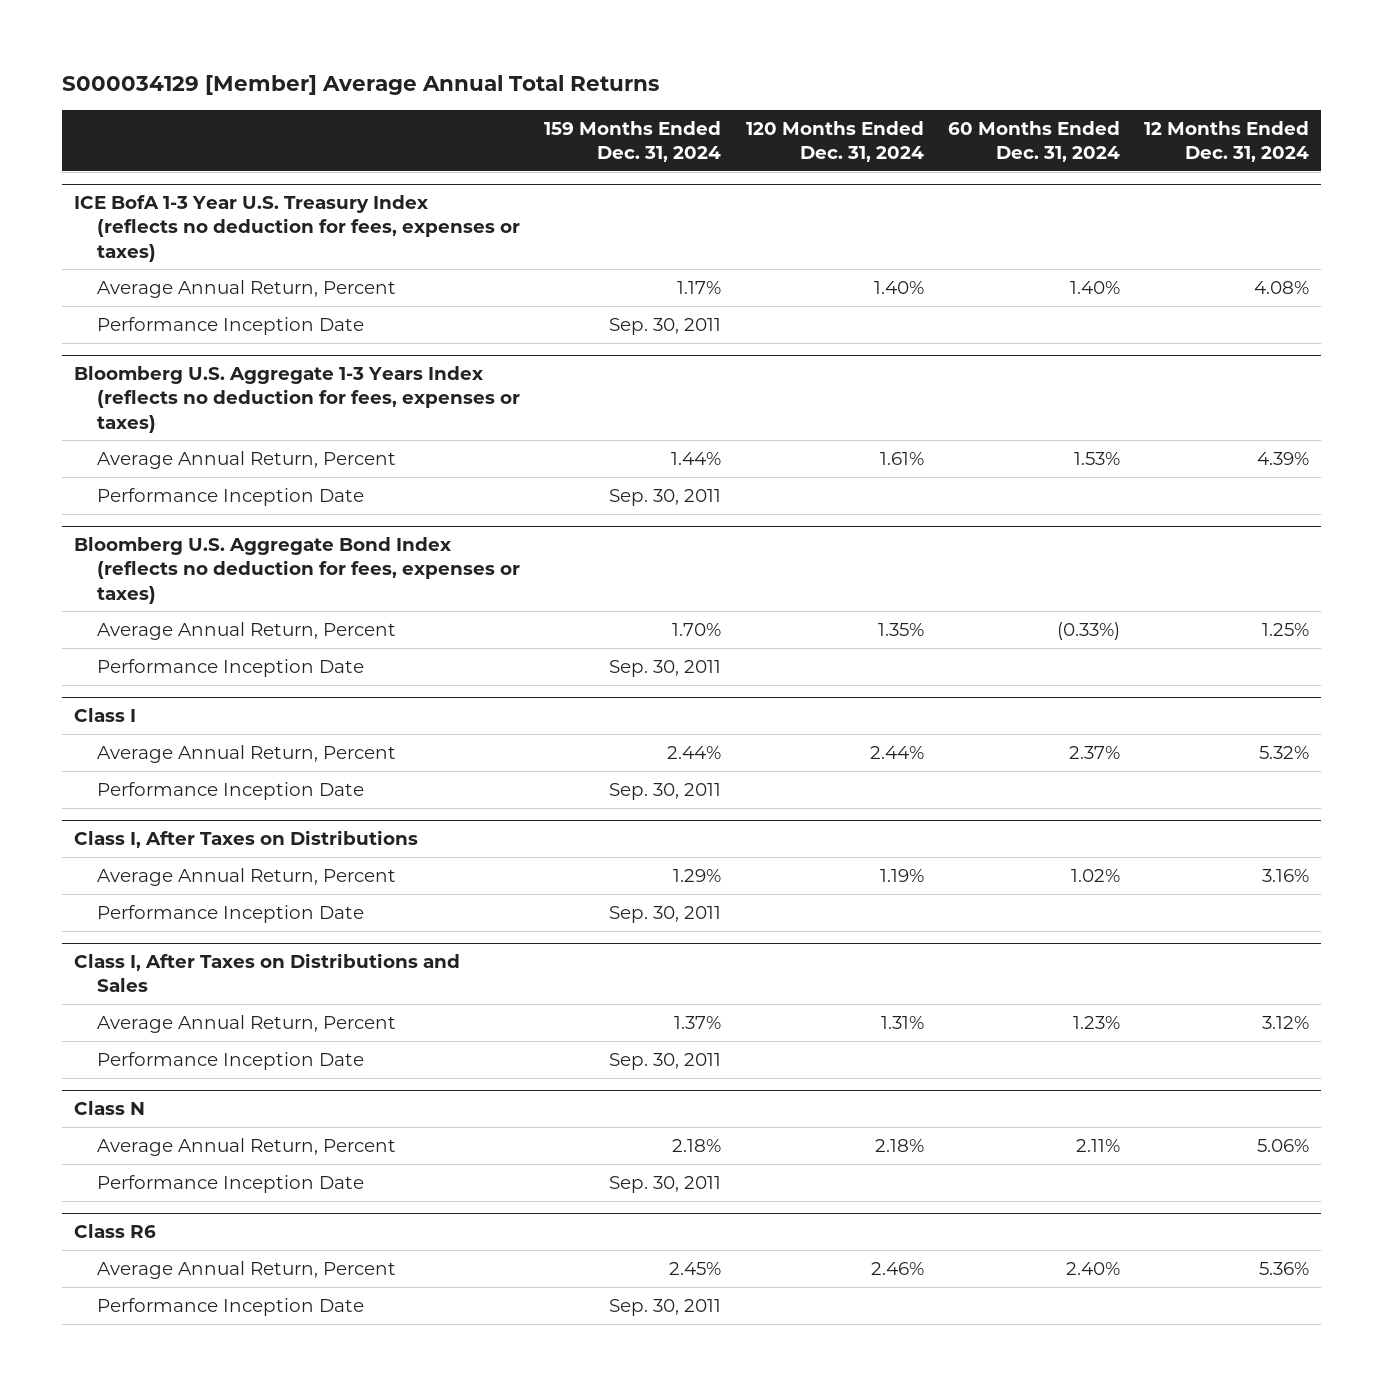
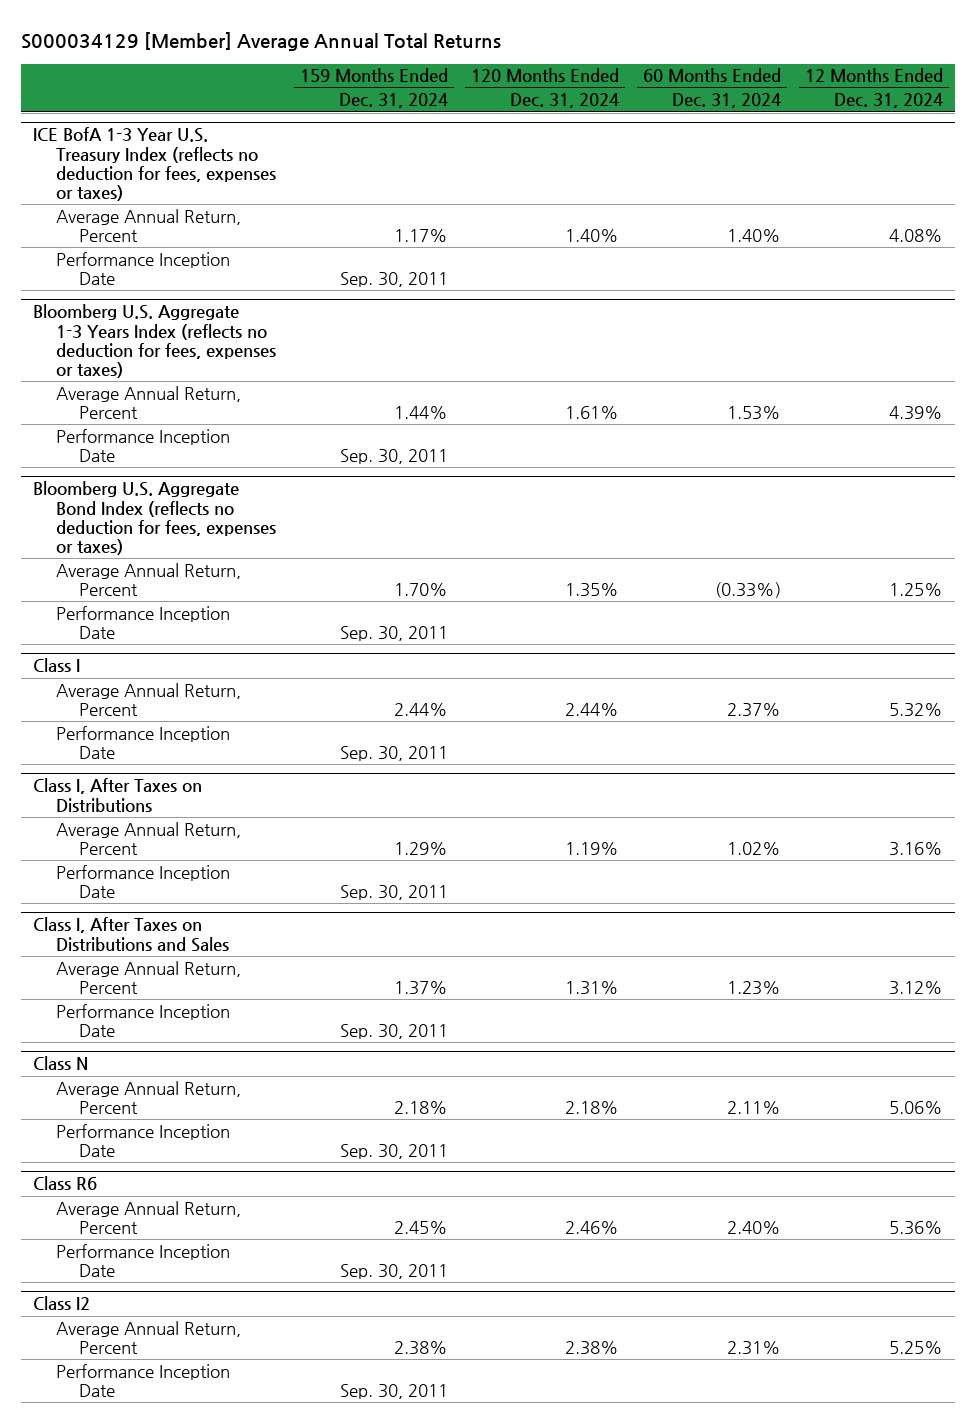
+ Class I2
+ Average Annual Return, Percent | 2.38% | 2.38% | 2.31% | 5.25%
+ Performance Inception Date | Sep. 30, 2011 | | |

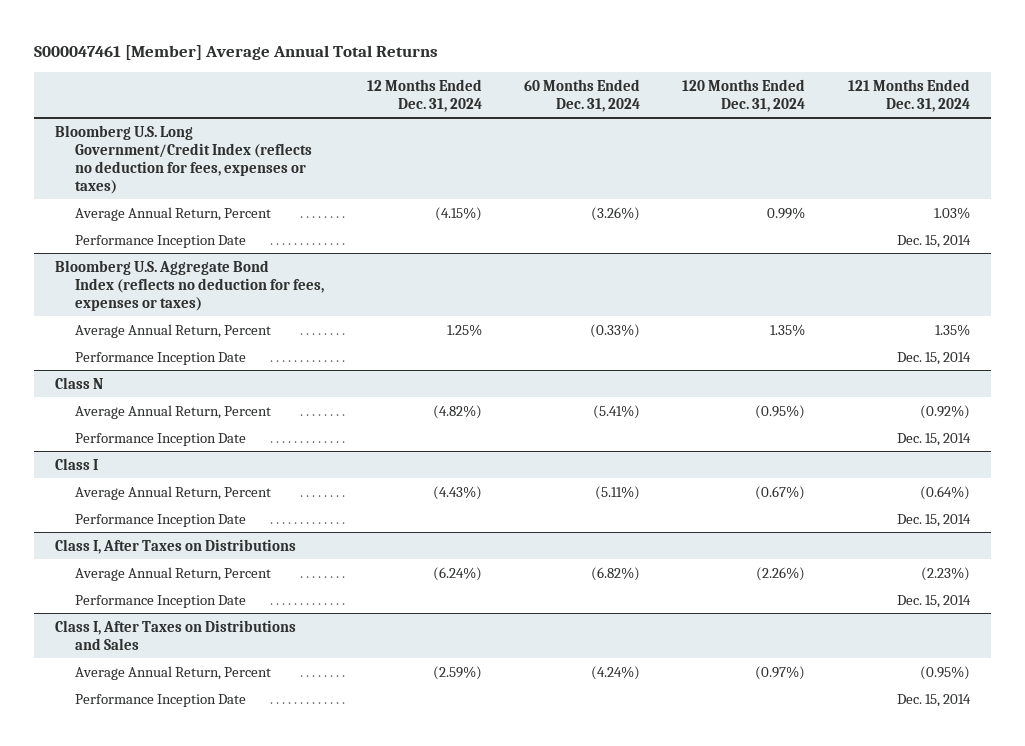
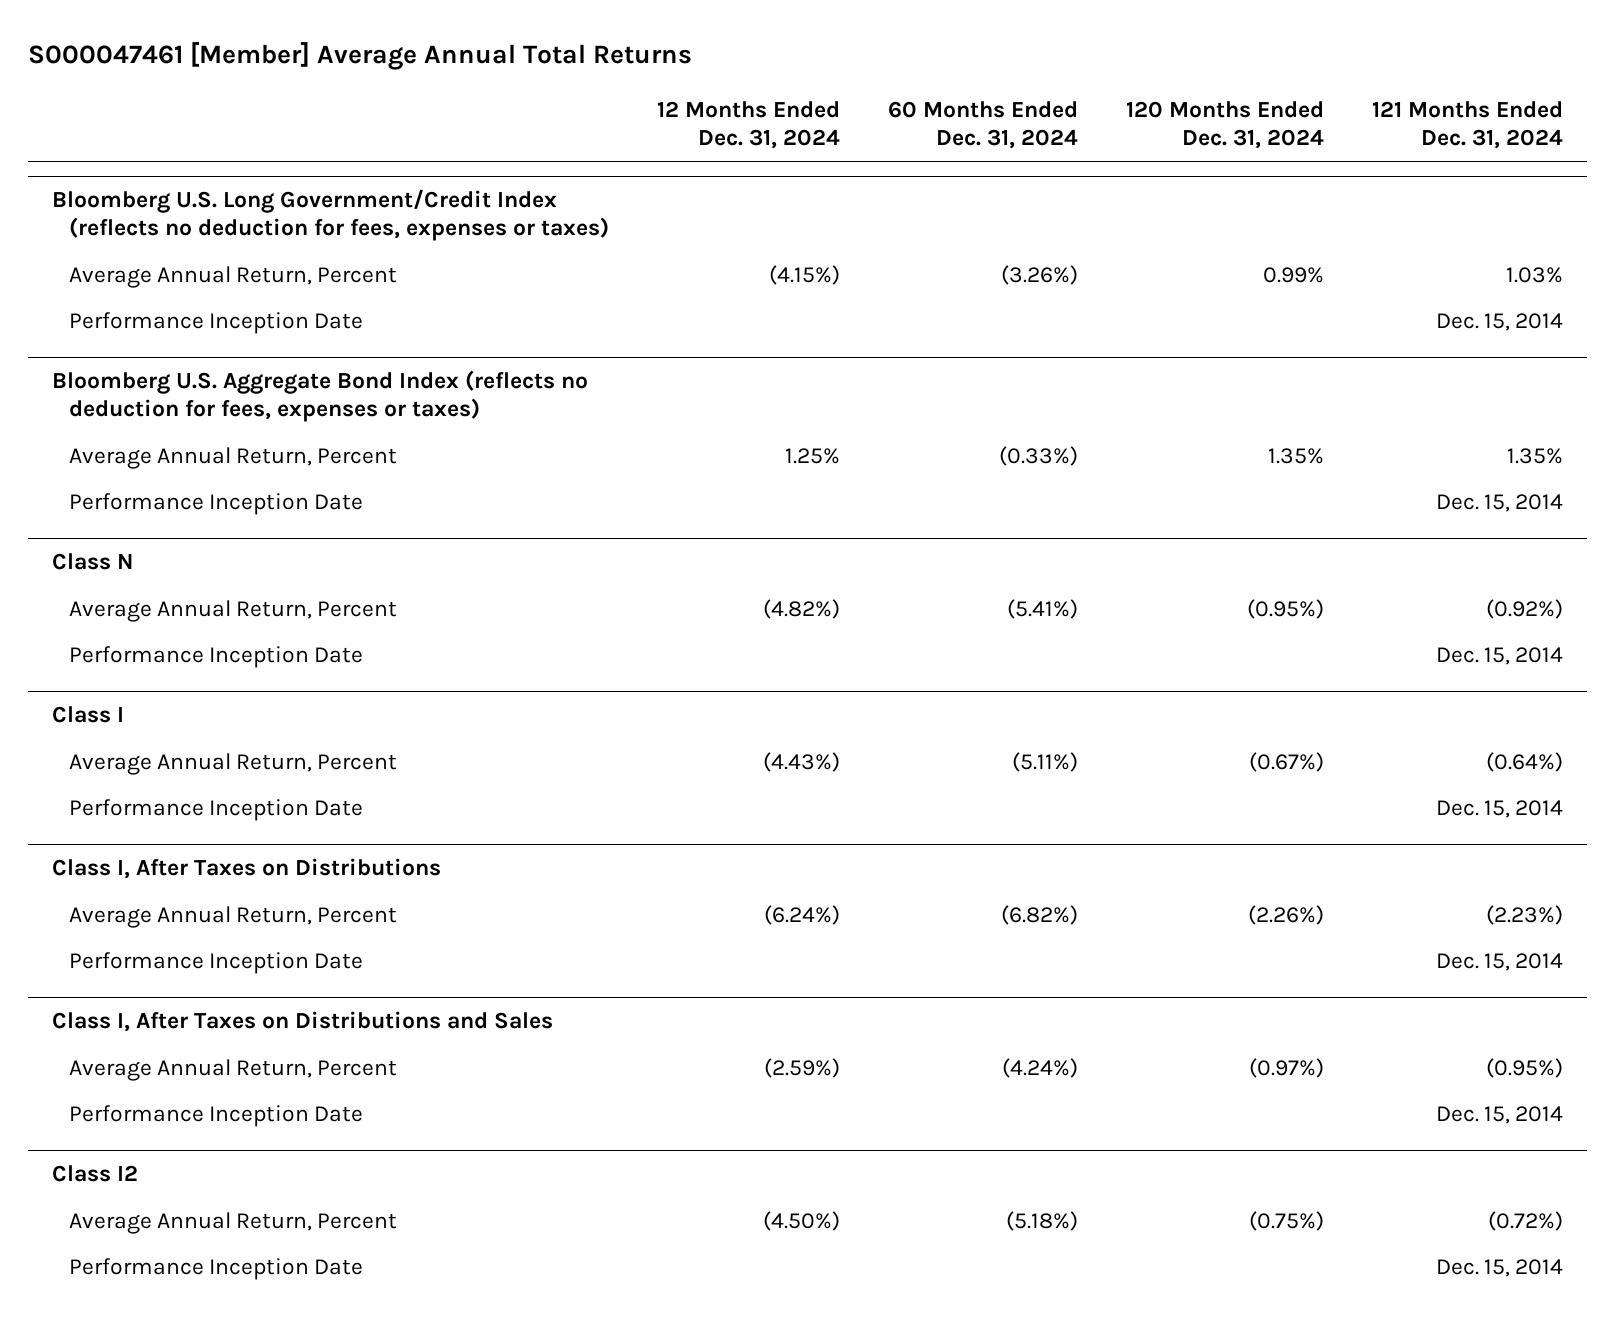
+ Class I2
+ Average Annual Return, Percent | (4.50%) | (5.18%) | (0.75%) | (0.72%)
+ Performance Inception Date | | | | Dec. 15, 2014

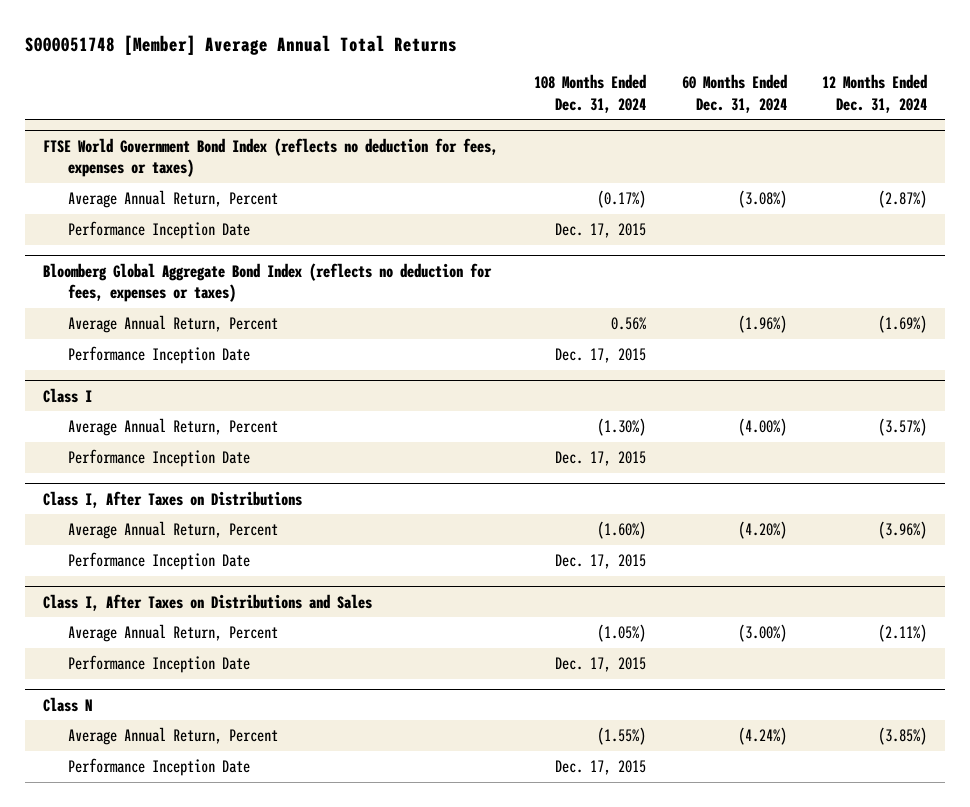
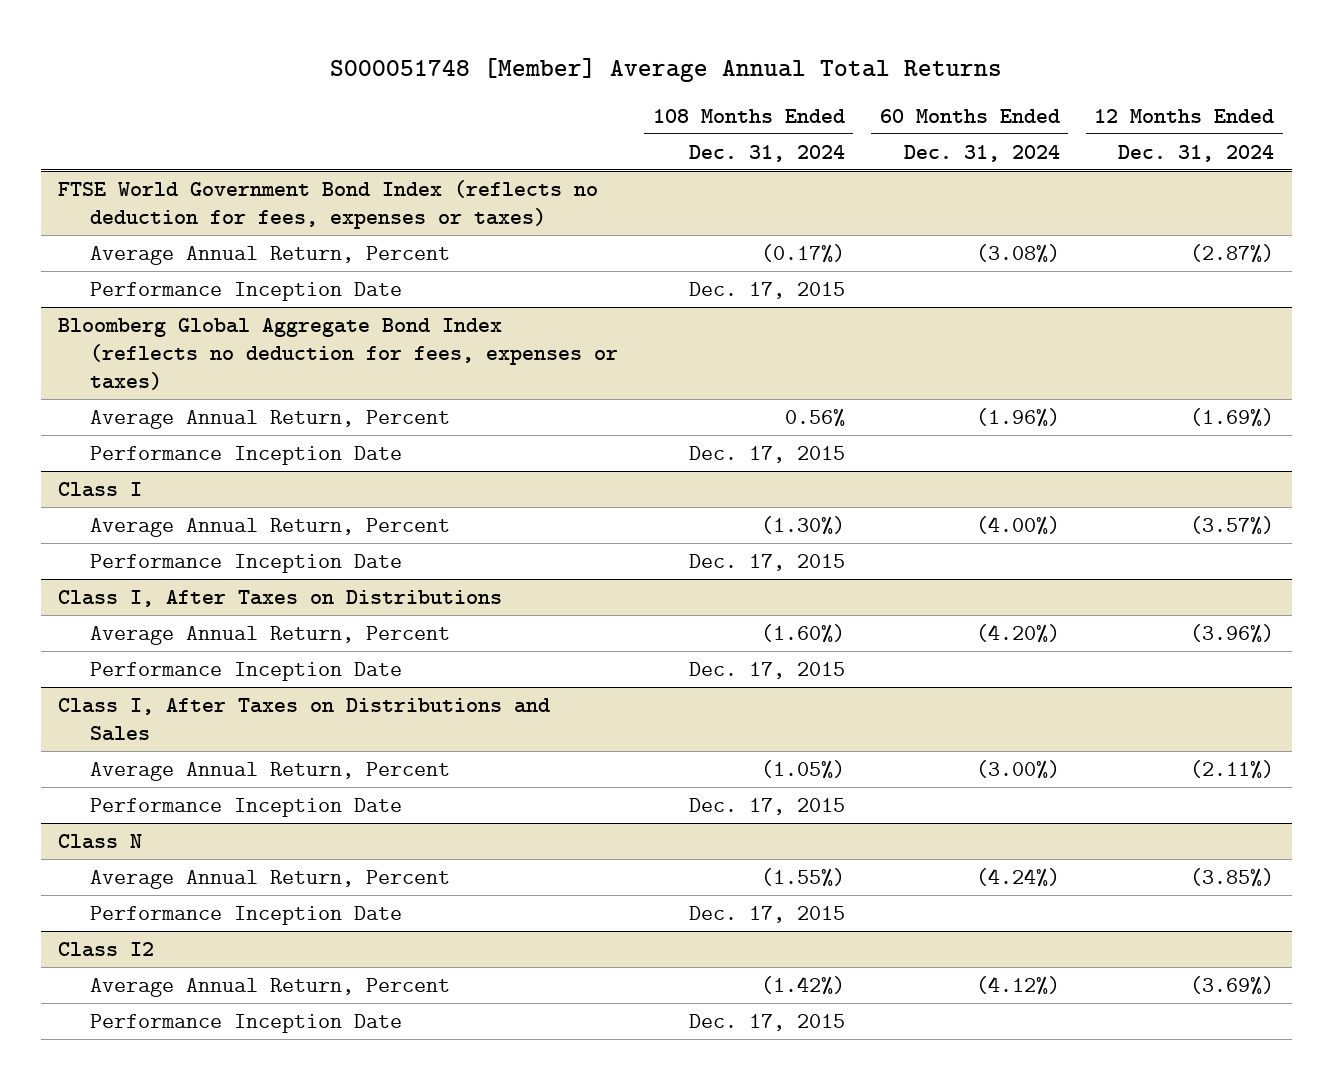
+ Class I2
+ Average Annual Return, Percent | (1.42%) | (4.12%) | (3.69%)
+ Performance Inception Date | Dec. 17, 2015 | |

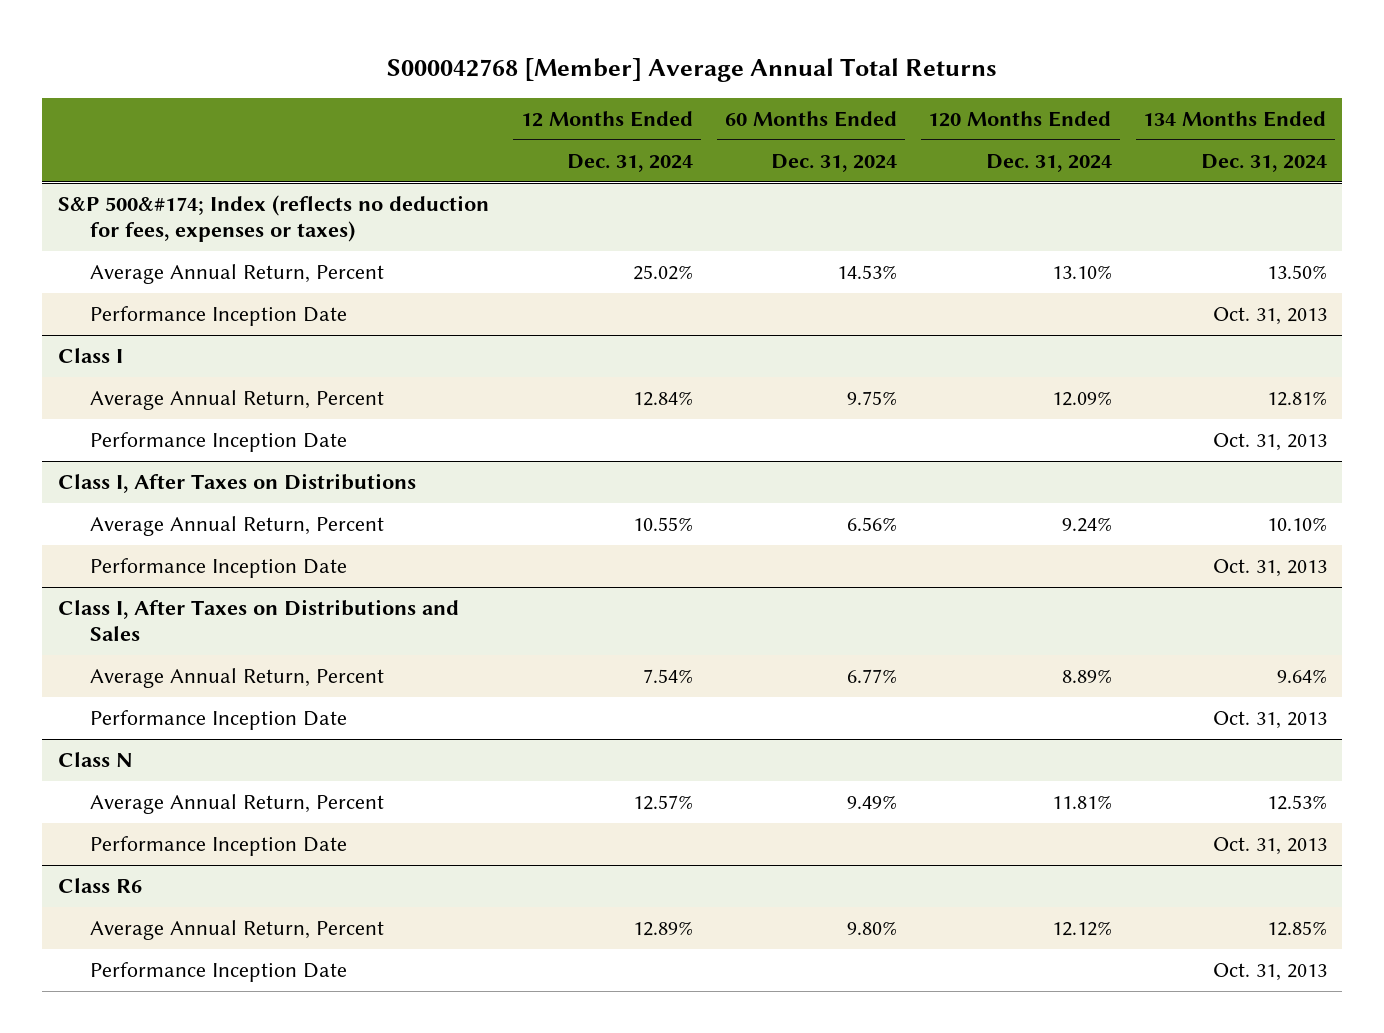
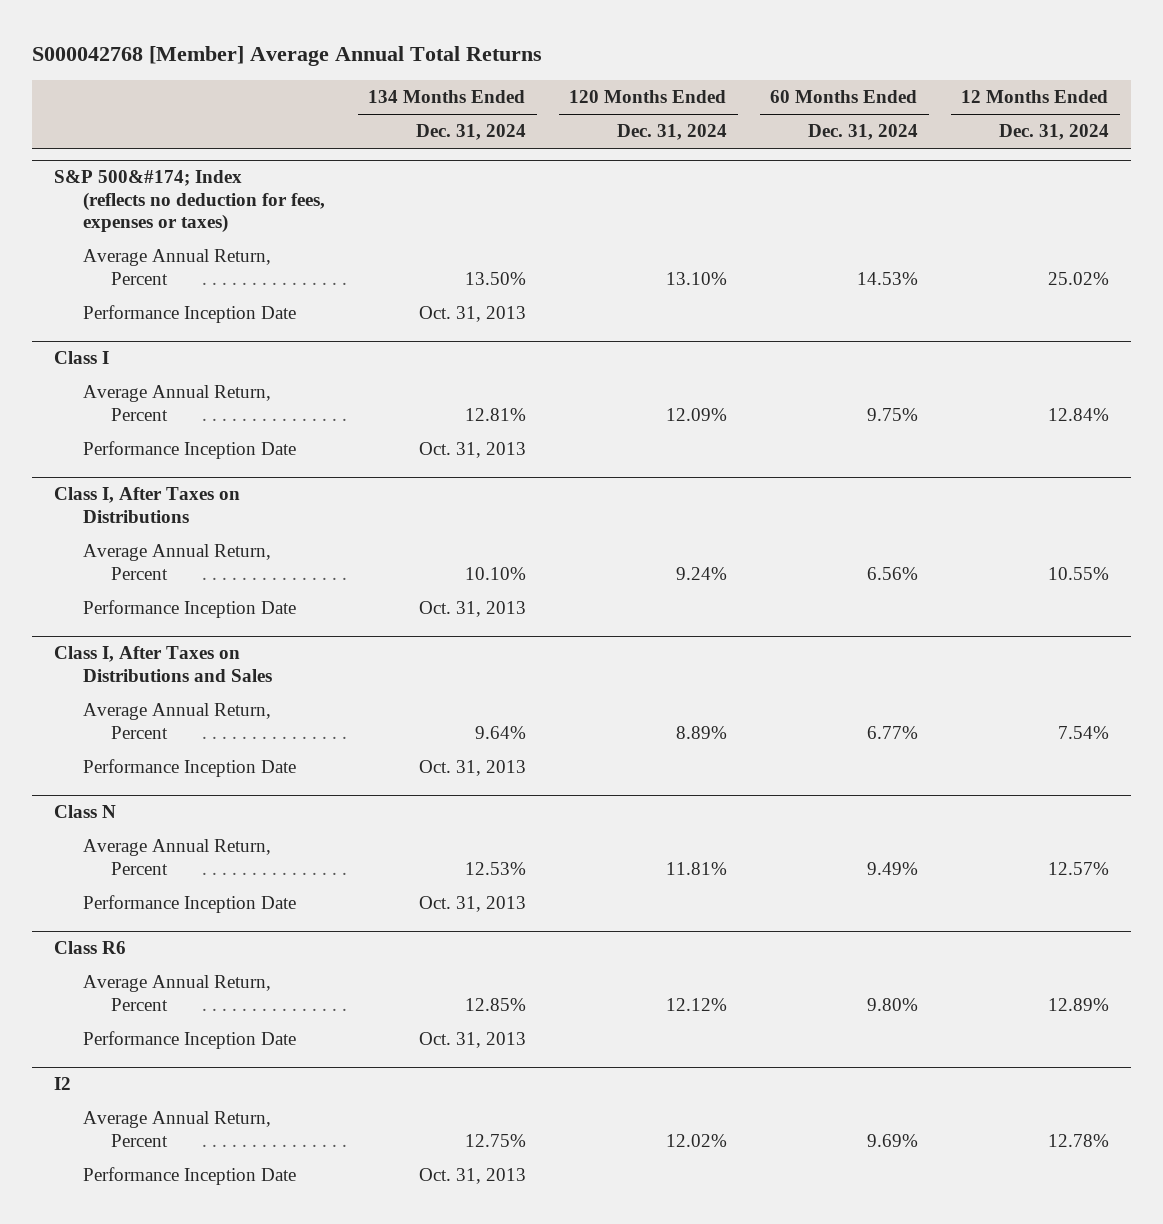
- | 12 Months Ended Dec. 31, 2024 | 60 Months Ended Dec. 31, 2024 | 120 Months Ended Dec. 31, 2024 | 134 Months Ended Dec. 31, 2024
+ | 134 Months Ended Dec. 31, 2024 | 120 Months Ended Dec. 31, 2024 | 60 Months Ended Dec. 31, 2024 | 12 Months Ended Dec. 31, 2024
+ I2
+ Average Annual Return, Percent | 12.75% | 12.02% | 9.69% | 12.78%
+ Performance Inception Date | Oct. 31, 2013 | | |

